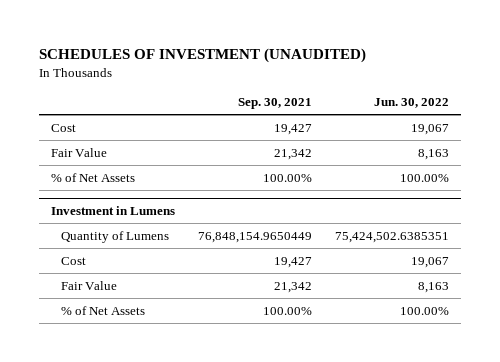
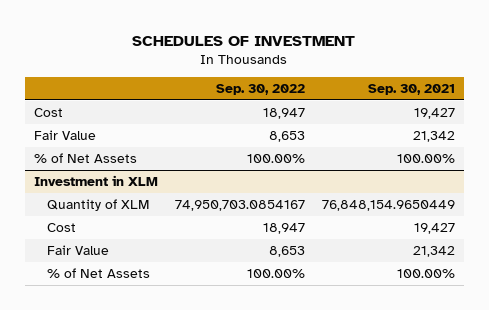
- SCHEDULES OF INVESTMENT (UNAUDITED)
+ SCHEDULES OF INVESTMENT
- | Sep. 30, 2021 | Jun. 30, 2022
+ | Sep. 30, 2022 | Sep. 30, 2021
- Investment in Lumens
- Quantity of Lumens | 76,848,154.9650449 | 75,424,502.6385351
+ Investment in XLM
+ Quantity of XLM | 74,950,703.0854167 | 76,848,154.9650449

